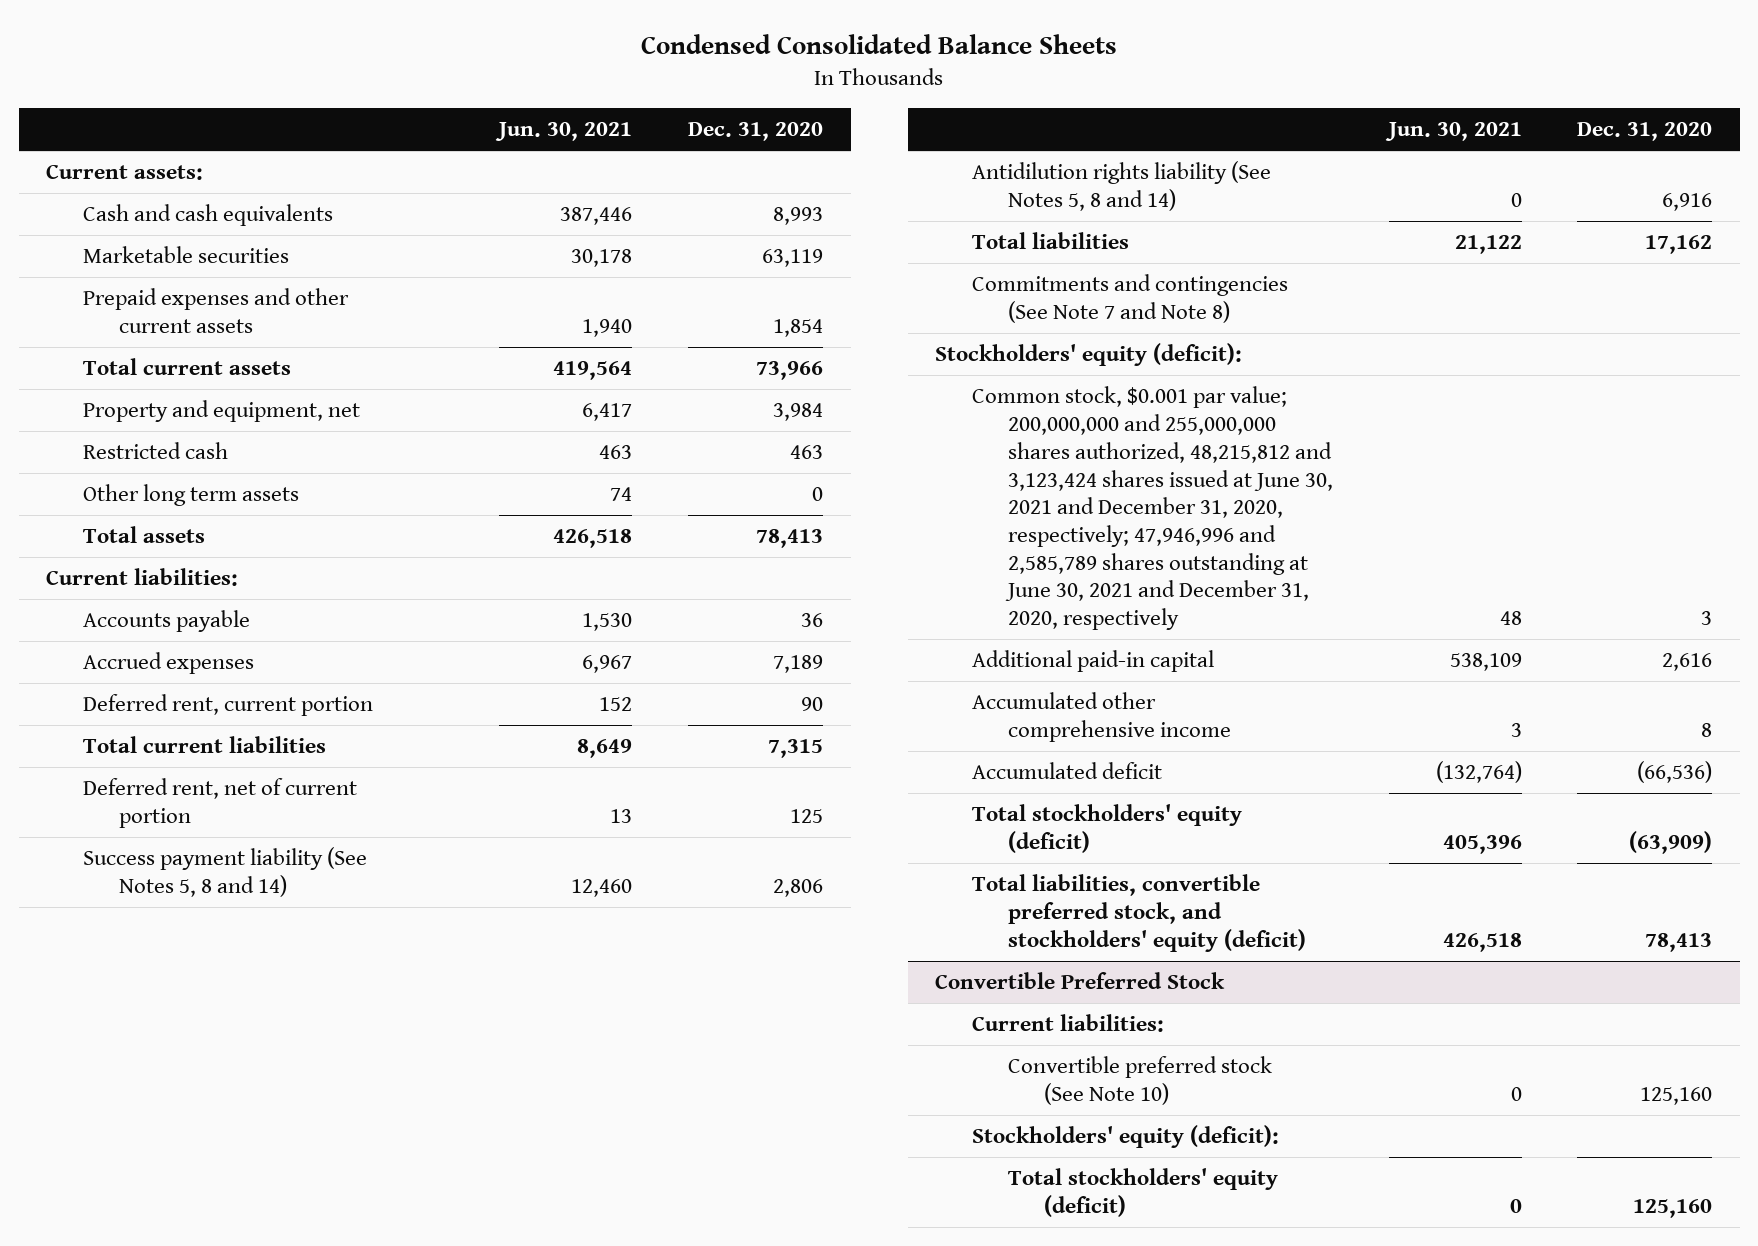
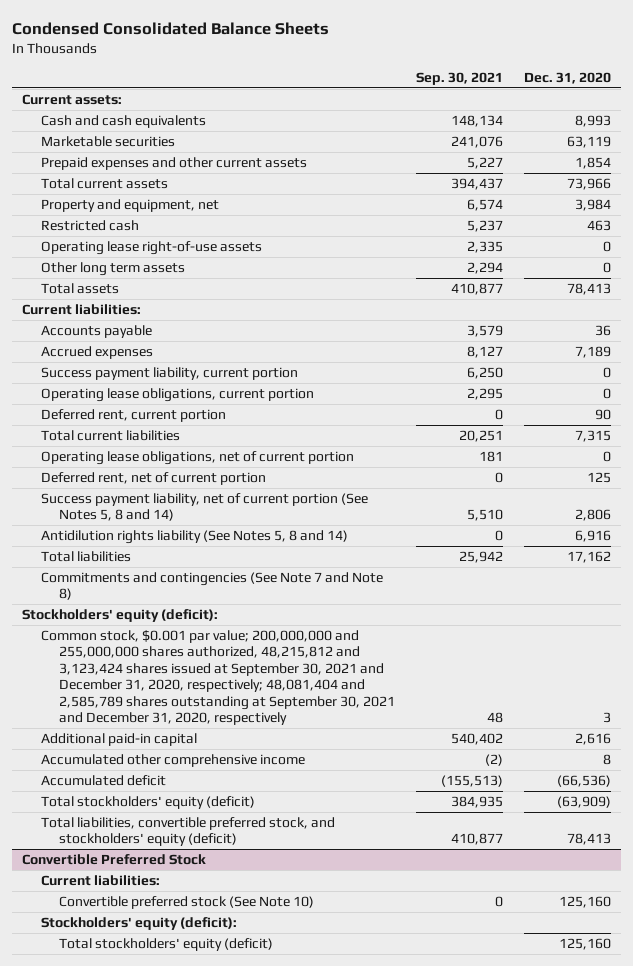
- | Jun. 30, 2021 | Dec. 31, 2020
+ | Sep. 30, 2021 | Dec. 31, 2020
+ Operating lease right-of-use assets | 2,335 | 0
+ Success payment liability, current portion | 6,250 | 0
+ Operating lease obligations, current portion | 2,295 | 0
+ Operating lease obligations, net of current portion | 181 | 0
- Success payment liability (See Notes 5, 8 and 14) | 12,460 | 2,806
+ Success payment liability, net of current portion (See Notes 5, 8 and 14) | 5,510 | 2,806
- Common stock, $0.001 par value; 200,000,000 and 255,000,000 shares authorized, 48,215,812 and 3,123,424 shares issued at June 30, 2021 and December 31, 2020, respectively; 47,946,996 and 2,585,789 shares outstanding at June 30, 2021 and December 31, 2020, respectively | 48 | 3
+ Common stock, $0.001 par value; 200,000,000 and 255,000,000 shares authorized, 48,215,812 and 3,123,424 shares issued at September 30, 2021 and December 31, 2020, respectively; 48,081,404 and 2,585,789 shares outstanding at September 30, 2021 and December 31, 2020, respectively | 48 | 3

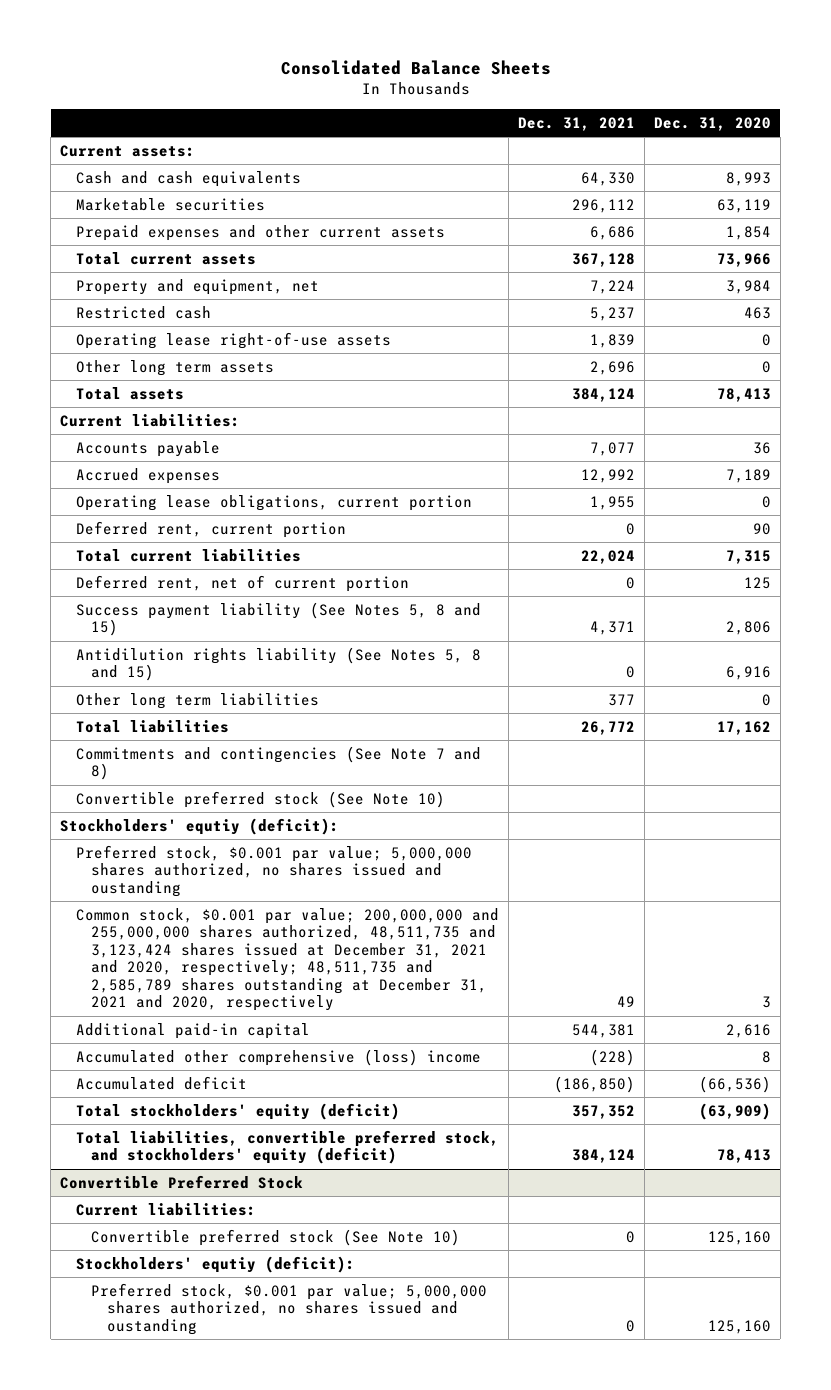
- Condensed Consolidated Balance Sheets
+ Consolidated Balance Sheets
- | Sep. 30, 2021 | Dec. 31, 2020
+ | Dec. 31, 2021 | Dec. 31, 2020
- Success payment liability, current portion | 6,250 | 0
- Operating lease obligations, net of current portion | 181 | 0
- Success payment liability, net of current portion (See Notes 5, 8 and 14) | 5,510 | 2,806
- Antidilution rights liability (See Notes 5, 8 and 14) | 0 | 6,916
+ Success payment liability (See Notes 5, 8 and 15) | 4,371 | 2,806
+ Antidilution rights liability (See Notes 5, 8 and 15) | 0 | 6,916
+ Other long term liabilities | 377 | 0
- Commitments and contingencies (See Note 7 and Note 8)
- Stockholders' equity (deficit):
- Common stock, $0.001 par value; 200,000,000 and 255,000,000 shares authorized, 48,215,812 and 3,123,424 shares issued at September 30, 2021 and December 31, 2020, respectively; 48,081,404 and 2,585,789 shares outstanding at September 30, 2021 and December 31, 2020, respectively | 48 | 3
+ Commitments and contingencies (See Note 7 and 8)
+ Convertible preferred stock (See Note 10)
+ Stockholders' equtiy (deficit):
+ Preferred stock, $0.001 par value; 5,000,000 shares authorized, no shares issued and oustanding
+ Common stock, $0.001 par value; 200,000,000 and 255,000,000 shares authorized, 48,511,735 and 3,123,424 shares issued at December 31, 2021 and 2020, respectively; 48,511,735 and 2,585,789 shares outstanding at December 31, 2021 and 2020, respectively | 49 | 3
- Accumulated other comprehensive income | (2) | 8
+ Accumulated other comprehensive (loss) income | (228) | 8
@ Convertible Preferred Stock
- Stockholders' equity (deficit):
- Total stockholders' equity (deficit) | | 125,160
+ Stockholders' equtiy (deficit):
+ Preferred stock, $0.001 par value; 5,000,000 shares authorized, no shares issued and oustanding | 0 | 125,160

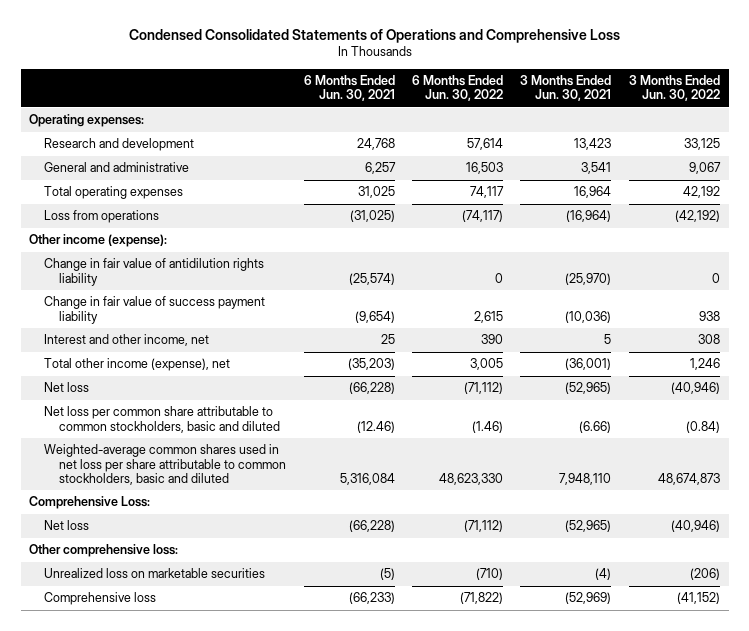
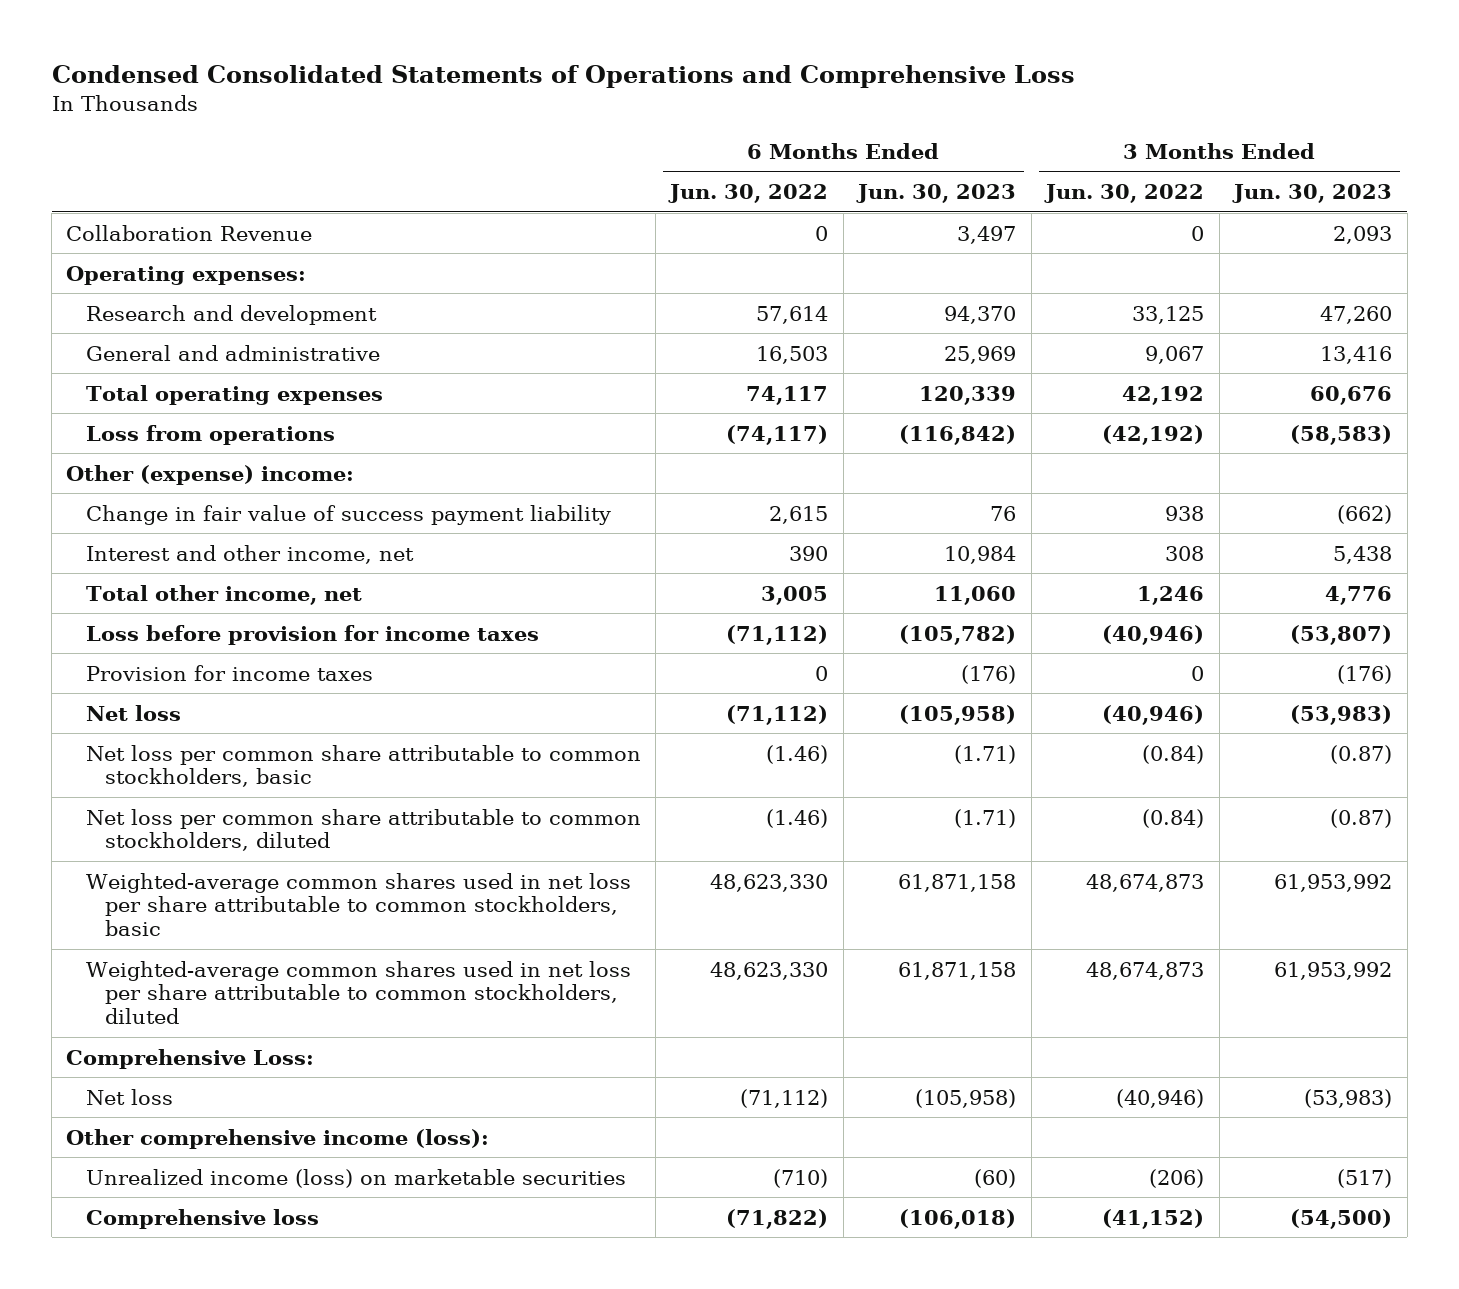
- | 6 Months Ended Jun. 30, 2021 | 6 Months Ended Jun. 30, 2022 | 3 Months Ended Jun. 30, 2021 | 3 Months Ended Jun. 30, 2022
+ | 6 Months Ended Jun. 30, 2022 | 6 Months Ended Jun. 30, 2023 | 3 Months Ended Jun. 30, 2022 | 3 Months Ended Jun. 30, 2023
+ Collaboration Revenue | 0 | 3,497 | 0 | 2,093
- Other income (expense):
- Change in fair value of antidilution rights liability | (25,574) | 0 | (25,970) | 0
+ Other (expense) income:
- Total other income (expense), net | (35,203) | 3,005 | (36,001) | 1,246
+ Total other income, net | 3,005 | 11,060 | 1,246 | 4,776
+ Loss before provision for income taxes | (71,112) | (105,782) | (40,946) | (53,807)
+ Provision for income taxes | 0 | (176) | 0 | (176)
- Net loss per common share attributable to common stockholders, basic and diluted | (12.46) | (1.46) | (6.66) | (0.84)
- Weighted-average common shares used in net loss per share attributable to common stockholders, basic and diluted | 5,316,084 | 48,623,330 | 7,948,110 | 48,674,873
+ Net loss per common share attributable to common stockholders, basic | (1.46) | (1.71) | (0.84) | (0.87)
+ Net loss per common share attributable to common stockholders, diluted | (1.46) | (1.71) | (0.84) | (0.87)
+ Weighted-average common shares used in net loss per share attributable to common stockholders, basic | 48,623,330 | 61,871,158 | 48,674,873 | 61,953,992
+ Weighted-average common shares used in net loss per share attributable to common stockholders, diluted | 48,623,330 | 61,871,158 | 48,674,873 | 61,953,992
- Other comprehensive loss:
- Unrealized loss on marketable securities | (5) | (710) | (4) | (206)
+ Other comprehensive income (loss):
+ Unrealized income (loss) on marketable securities | (710) | (60) | (206) | (517)

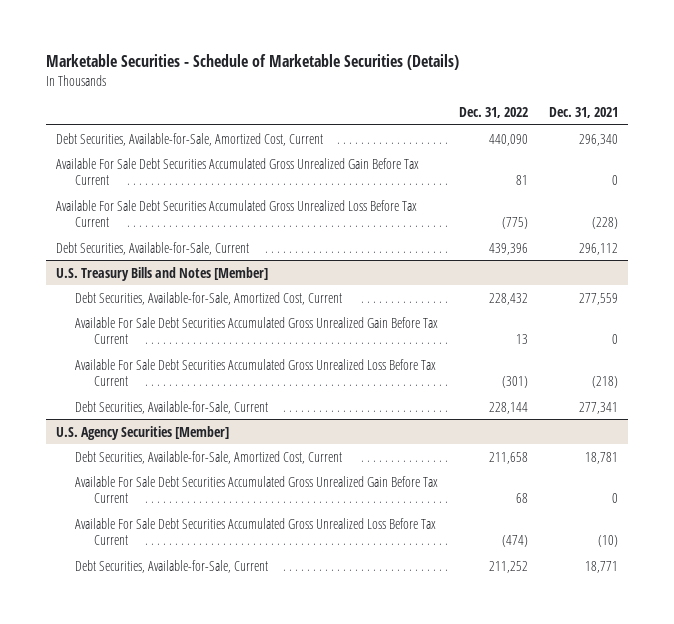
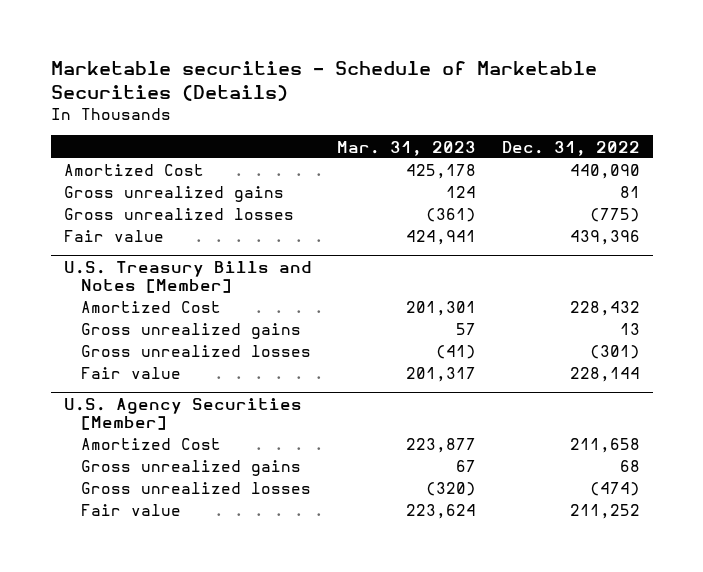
- Marketable Securities - Schedule of Marketable Securities (Details)
+ Marketable securities - Schedule of Marketable Securities (Details)
- | Dec. 31, 2022 | Dec. 31, 2021
+ | Mar. 31, 2023 | Dec. 31, 2022
- Debt Securities, Available-for-Sale, Amortized Cost, Current | 440,090 | 296,340
- Available For Sale Debt Securities Accumulated Gross Unrealized Gain Before Tax Current | 81 | 0
- Available For Sale Debt Securities Accumulated Gross Unrealized Loss Before Tax Current | (775) | (228)
- Debt Securities, Available-for-Sale, Current | 439,396 | 296,112
+ Amortized Cost | 425,178 | 440,090
+ Gross unrealized gains | 124 | 81
+ Gross unrealized losses | (361) | (775)
+ Fair value | 424,941 | 439,396
@ U.S. Treasury Bills and Notes [Member]
- Debt Securities, Available-for-Sale, Amortized Cost, Current | 228,432 | 277,559
- Available For Sale Debt Securities Accumulated Gross Unrealized Gain Before Tax Current | 13 | 0
- Available For Sale Debt Securities Accumulated Gross Unrealized Loss Before Tax Current | (301) | (218)
- Debt Securities, Available-for-Sale, Current | 228,144 | 277,341
+ Amortized Cost | 201,301 | 228,432
+ Gross unrealized gains | 57 | 13
+ Gross unrealized losses | (41) | (301)
+ Fair value | 201,317 | 228,144
@ U.S. Agency Securities [Member]
- Debt Securities, Available-for-Sale, Amortized Cost, Current | 211,658 | 18,781
- Available For Sale Debt Securities Accumulated Gross Unrealized Gain Before Tax Current | 68 | 0
- Available For Sale Debt Securities Accumulated Gross Unrealized Loss Before Tax Current | (474) | (10)
- Debt Securities, Available-for-Sale, Current | 211,252 | 18,771
+ Amortized Cost | 223,877 | 211,658
+ Gross unrealized gains | 67 | 68
+ Gross unrealized losses | (320) | (474)
+ Fair value | 223,624 | 211,252

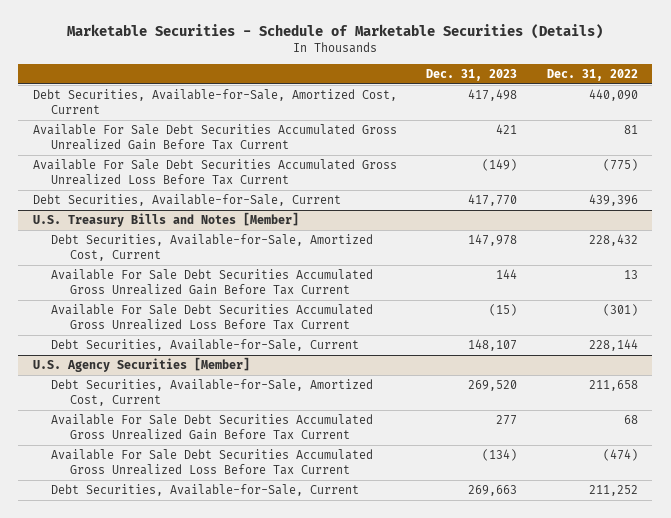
- Marketable securities - Schedule of Marketable Securities (Details)
+ Marketable Securities - Schedule of Marketable Securities (Details)
- | Mar. 31, 2023 | Dec. 31, 2022
+ | Dec. 31, 2023 | Dec. 31, 2022
- Amortized Cost | 425,178 | 440,090
- Gross unrealized gains | 124 | 81
- Gross unrealized losses | (361) | (775)
- Fair value | 424,941 | 439,396
+ Debt Securities, Available-for-Sale, Amortized Cost, Current | 417,498 | 440,090
+ Available For Sale Debt Securities Accumulated Gross Unrealized Gain Before Tax Current | 421 | 81
+ Available For Sale Debt Securities Accumulated Gross Unrealized Loss Before Tax Current | (149) | (775)
+ Debt Securities, Available-for-Sale, Current | 417,770 | 439,396
@ U.S. Treasury Bills and Notes [Member]
- Amortized Cost | 201,301 | 228,432
- Gross unrealized gains | 57 | 13
- Gross unrealized losses | (41) | (301)
- Fair value | 201,317 | 228,144
+ Debt Securities, Available-for-Sale, Amortized Cost, Current | 147,978 | 228,432
+ Available For Sale Debt Securities Accumulated Gross Unrealized Gain Before Tax Current | 144 | 13
+ Available For Sale Debt Securities Accumulated Gross Unrealized Loss Before Tax Current | (15) | (301)
+ Debt Securities, Available-for-Sale, Current | 148,107 | 228,144
@ U.S. Agency Securities [Member]
- Amortized Cost | 223,877 | 211,658
- Gross unrealized gains | 67 | 68
- Gross unrealized losses | (320) | (474)
- Fair value | 223,624 | 211,252
+ Debt Securities, Available-for-Sale, Amortized Cost, Current | 269,520 | 211,658
+ Available For Sale Debt Securities Accumulated Gross Unrealized Gain Before Tax Current | 277 | 68
+ Available For Sale Debt Securities Accumulated Gross Unrealized Loss Before Tax Current | (134) | (474)
+ Debt Securities, Available-for-Sale, Current | 269,663 | 211,252

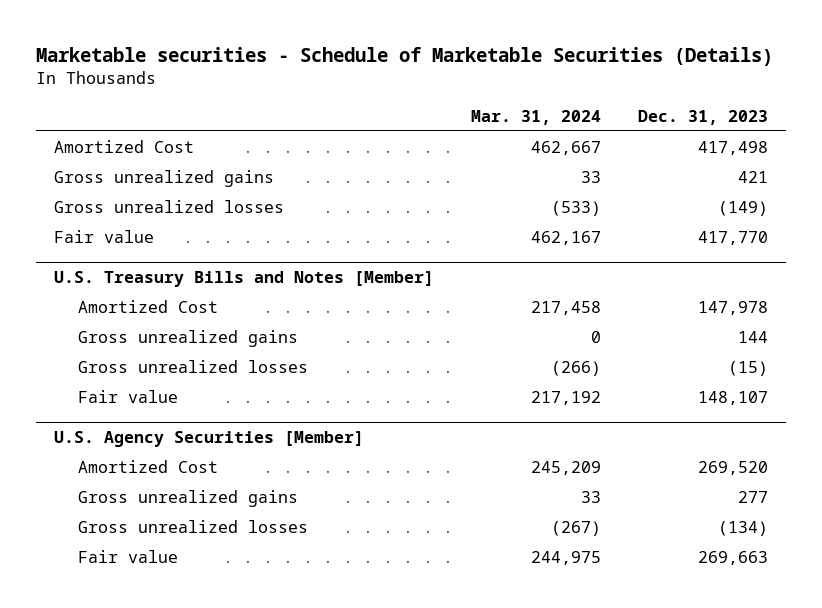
- Marketable Securities - Schedule of Marketable Securities (Details)
+ Marketable securities - Schedule of Marketable Securities (Details)
- | Dec. 31, 2023 | Dec. 31, 2022
+ | Mar. 31, 2024 | Dec. 31, 2023
- Debt Securities, Available-for-Sale, Amortized Cost, Current | 417,498 | 440,090
- Available For Sale Debt Securities Accumulated Gross Unrealized Gain Before Tax Current | 421 | 81
- Available For Sale Debt Securities Accumulated Gross Unrealized Loss Before Tax Current | (149) | (775)
- Debt Securities, Available-for-Sale, Current | 417,770 | 439,396
+ Amortized Cost | 462,667 | 417,498
+ Gross unrealized gains | 33 | 421
+ Gross unrealized losses | (533) | (149)
+ Fair value | 462,167 | 417,770
@ U.S. Treasury Bills and Notes [Member]
- Debt Securities, Available-for-Sale, Amortized Cost, Current | 147,978 | 228,432
- Available For Sale Debt Securities Accumulated Gross Unrealized Gain Before Tax Current | 144 | 13
- Available For Sale Debt Securities Accumulated Gross Unrealized Loss Before Tax Current | (15) | (301)
- Debt Securities, Available-for-Sale, Current | 148,107 | 228,144
+ Amortized Cost | 217,458 | 147,978
+ Gross unrealized gains | 0 | 144
+ Gross unrealized losses | (266) | (15)
+ Fair value | 217,192 | 148,107
@ U.S. Agency Securities [Member]
- Debt Securities, Available-for-Sale, Amortized Cost, Current | 269,520 | 211,658
- Available For Sale Debt Securities Accumulated Gross Unrealized Gain Before Tax Current | 277 | 68
- Available For Sale Debt Securities Accumulated Gross Unrealized Loss Before Tax Current | (134) | (474)
- Debt Securities, Available-for-Sale, Current | 269,663 | 211,252
+ Amortized Cost | 245,209 | 269,520
+ Gross unrealized gains | 33 | 277
+ Gross unrealized losses | (267) | (134)
+ Fair value | 244,975 | 269,663

